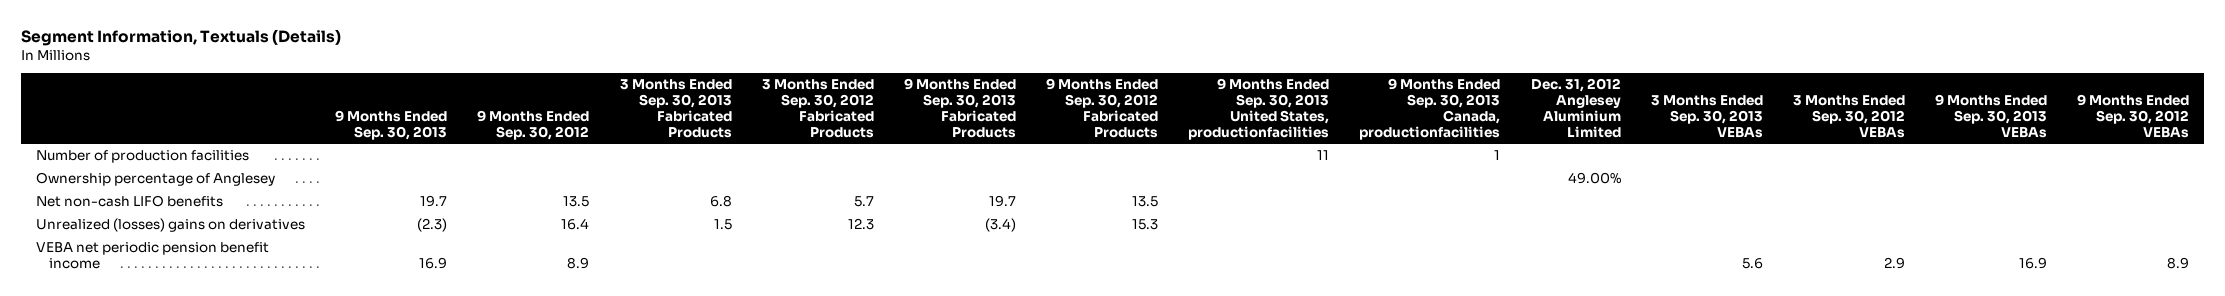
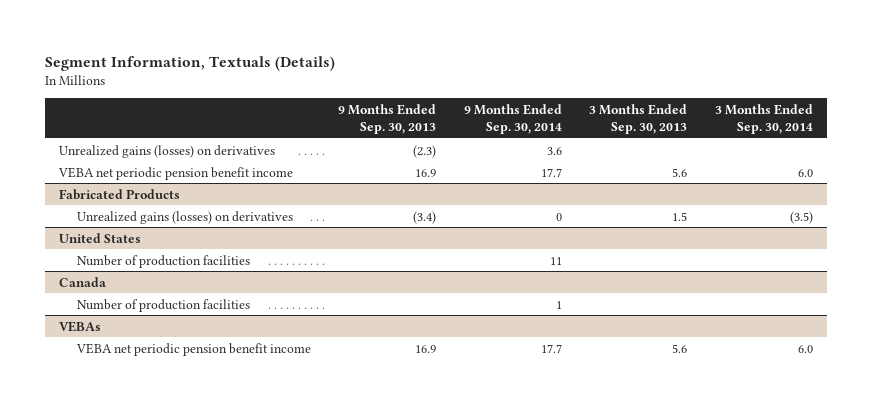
- | 9 Months Ended Sep. 30, 2013 | 9 Months Ended Sep. 30, 2012 | 3 Months Ended Sep. 30, 2013 Fabricated Products | 3 Months Ended Sep. 30, 2012 Fabricated Products | 9 Months Ended Sep. 30, 2013 Fabricated Products | 9 Months Ended Sep. 30, 2012 Fabricated Products | 9 Months Ended Sep. 30, 2013 United States, productionfacilities | 9 Months Ended Sep. 30, 2013 Canada, productionfacilities | Dec. 31, 2012 Anglesey Aluminium Limited | 3 Months Ended Sep. 30, 2013 VEBAs | 3 Months Ended Sep. 30, 2012 VEBAs | 9 Months Ended Sep. 30, 2013 VEBAs | 9 Months Ended Sep. 30, 2012 VEBAs
+ | 9 Months Ended Sep. 30, 2013 | 9 Months Ended Sep. 30, 2014 | 3 Months Ended Sep. 30, 2013 | 3 Months Ended Sep. 30, 2014
+ Unrealized gains (losses) on derivatives | (2.3) | 3.6 | |
+ VEBA net periodic pension benefit income | 16.9 | 17.7 | 5.6 | 6.0
+ Fabricated Products
+ Unrealized gains (losses) on derivatives | (3.4) | 0 | 1.5 | (3.5)
+ United States
- Ownership percentage of Anglesey | | | | | | | | | 49.00% | | | |
- Net non-cash LIFO benefits | 19.7 | 13.5 | 6.8 | 5.7 | 19.7 | 13.5 | | | | | | |
- Unrealized (losses) gains on derivatives | (2.3) | 16.4 | 1.5 | 12.3 | (3.4) | 15.3 | | | | | | |
+ Canada
+ Number of production facilities | | 1 | |
+ VEBAs

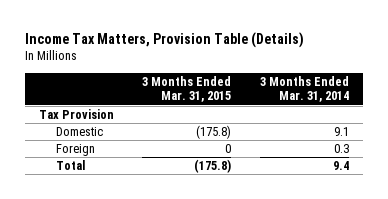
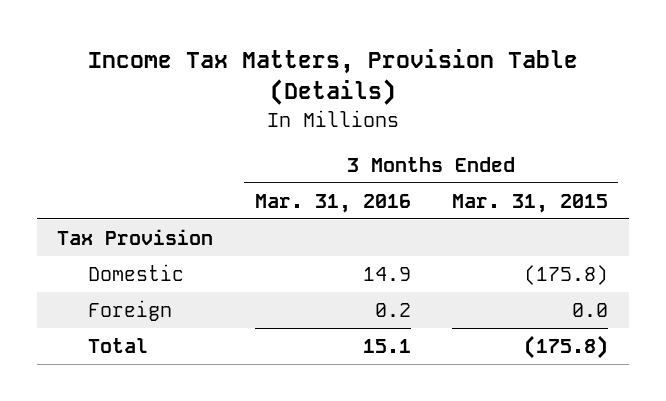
- | 3 Months Ended Mar. 31, 2015 | 3 Months Ended Mar. 31, 2014
+ | 3 Months Ended Mar. 31, 2016 | 3 Months Ended Mar. 31, 2015
- Foreign | 0 | 0.3
+ Foreign | 0.2 | 0.0

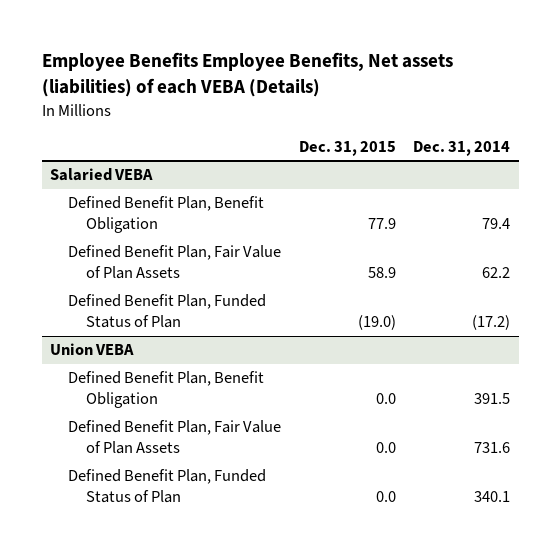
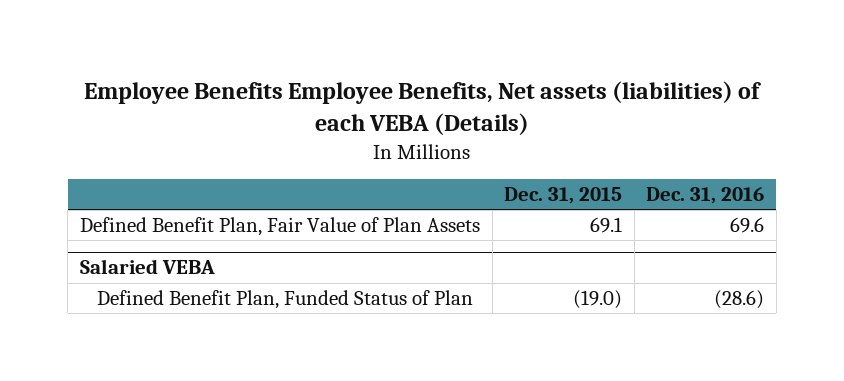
- | Dec. 31, 2015 | Dec. 31, 2014
+ | Dec. 31, 2015 | Dec. 31, 2016
+ Defined Benefit Plan, Fair Value of Plan Assets | 69.1 | 69.6
@ Salaried VEBA
- Defined Benefit Plan, Benefit Obligation | 77.9 | 79.4
- Defined Benefit Plan, Fair Value of Plan Assets | 58.9 | 62.2
- Union VEBA
- Defined Benefit Plan, Benefit Obligation | 0.0 | 391.5
- Defined Benefit Plan, Fair Value of Plan Assets | 0.0 | 731.6
- Defined Benefit Plan, Funded Status of Plan | 0.0 | 340.1

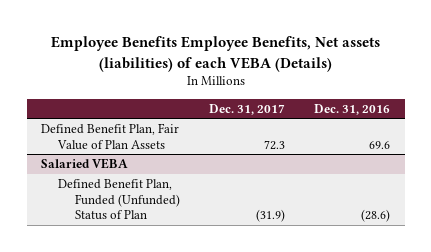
- | Dec. 31, 2015 | Dec. 31, 2016
+ | Dec. 31, 2017 | Dec. 31, 2016
@ Salaried VEBA
- Defined Benefit Plan, Funded Status of Plan | (19.0) | (28.6)
+ Defined Benefit Plan, Funded (Unfunded) Status of Plan | (31.9) | (28.6)

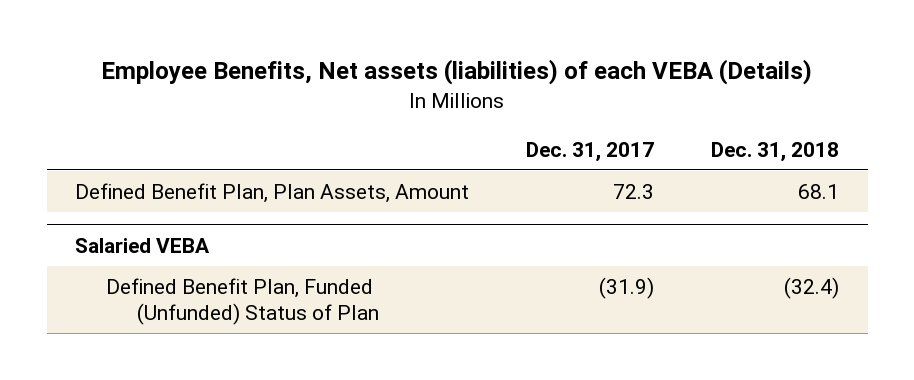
- Employee Benefits Employee Benefits, Net assets (liabilities) of each VEBA (Details)
+ Employee Benefits, Net assets (liabilities) of each VEBA (Details)
- | Dec. 31, 2017 | Dec. 31, 2016
+ | Dec. 31, 2017 | Dec. 31, 2018
- Defined Benefit Plan, Fair Value of Plan Assets | 72.3 | 69.6
+ Defined Benefit Plan, Plan Assets, Amount | 72.3 | 68.1

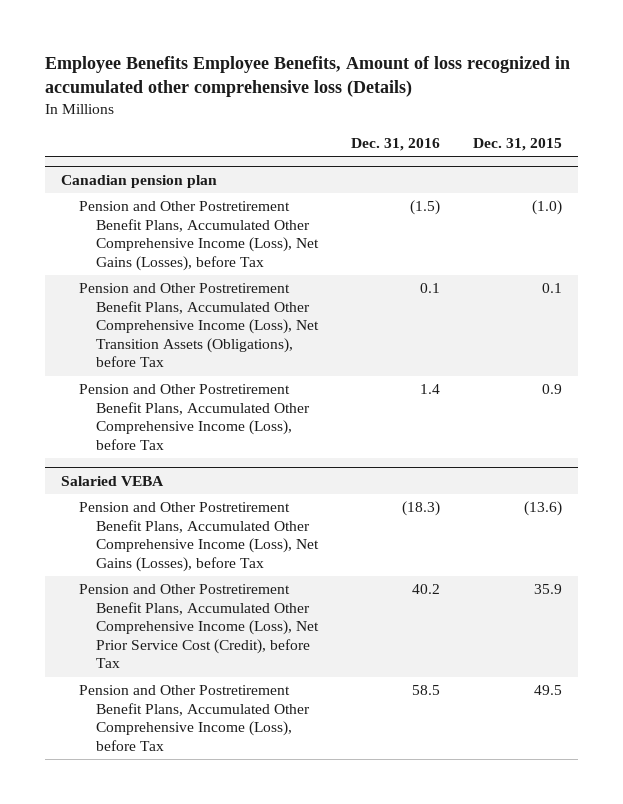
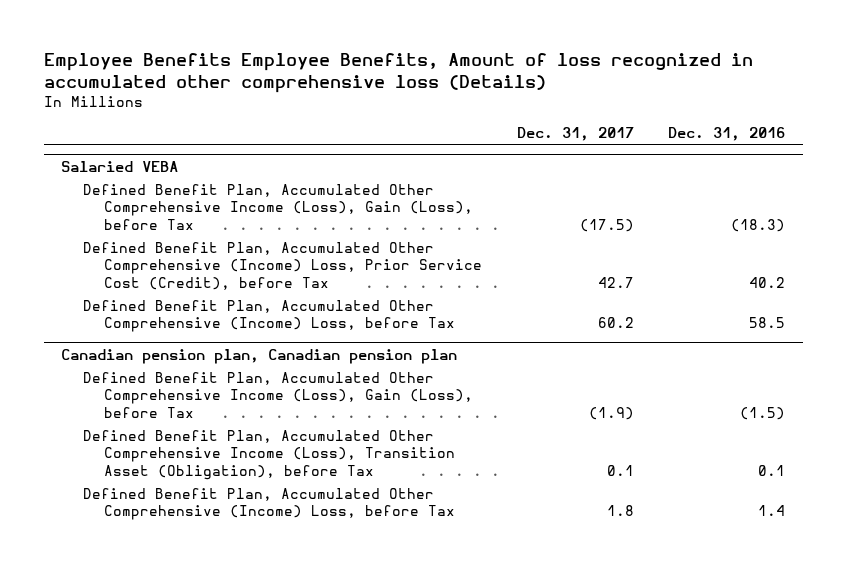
- | Dec. 31, 2016 | Dec. 31, 2015
+ | Dec. 31, 2017 | Dec. 31, 2016
- Canadian pension plan
- Pension and Other Postretirement Benefit Plans, Accumulated Other Comprehensive Income (Loss), Net Gains (Losses), before Tax | (1.5) | (1.0)
- Pension and Other Postretirement Benefit Plans, Accumulated Other Comprehensive Income (Loss), Net Transition Assets (Obligations), before Tax | 0.1 | 0.1
- Pension and Other Postretirement Benefit Plans, Accumulated Other Comprehensive Income (Loss), before Tax | 1.4 | 0.9
@ Salaried VEBA
- Pension and Other Postretirement Benefit Plans, Accumulated Other Comprehensive Income (Loss), Net Gains (Losses), before Tax | (18.3) | (13.6)
- Pension and Other Postretirement Benefit Plans, Accumulated Other Comprehensive Income (Loss), Net Prior Service Cost (Credit), before Tax | 40.2 | 35.9
- Pension and Other Postretirement Benefit Plans, Accumulated Other Comprehensive Income (Loss), before Tax | 58.5 | 49.5
+ Defined Benefit Plan, Accumulated Other Comprehensive Income (Loss), Gain (Loss), before Tax | (17.5) | (18.3)
+ Defined Benefit Plan, Accumulated Other Comprehensive (Income) Loss, Prior Service Cost (Credit), before Tax | 42.7 | 40.2
+ Defined Benefit Plan, Accumulated Other Comprehensive (Income) Loss, before Tax | 60.2 | 58.5
+ Canadian pension plan, Canadian pension plan
+ Defined Benefit Plan, Accumulated Other Comprehensive Income (Loss), Gain (Loss), before Tax | (1.9) | (1.5)
+ Defined Benefit Plan, Accumulated Other Comprehensive Income (Loss), Transition Asset (Obligation), before Tax | 0.1 | 0.1
+ Defined Benefit Plan, Accumulated Other Comprehensive (Income) Loss, before Tax | 1.8 | 1.4

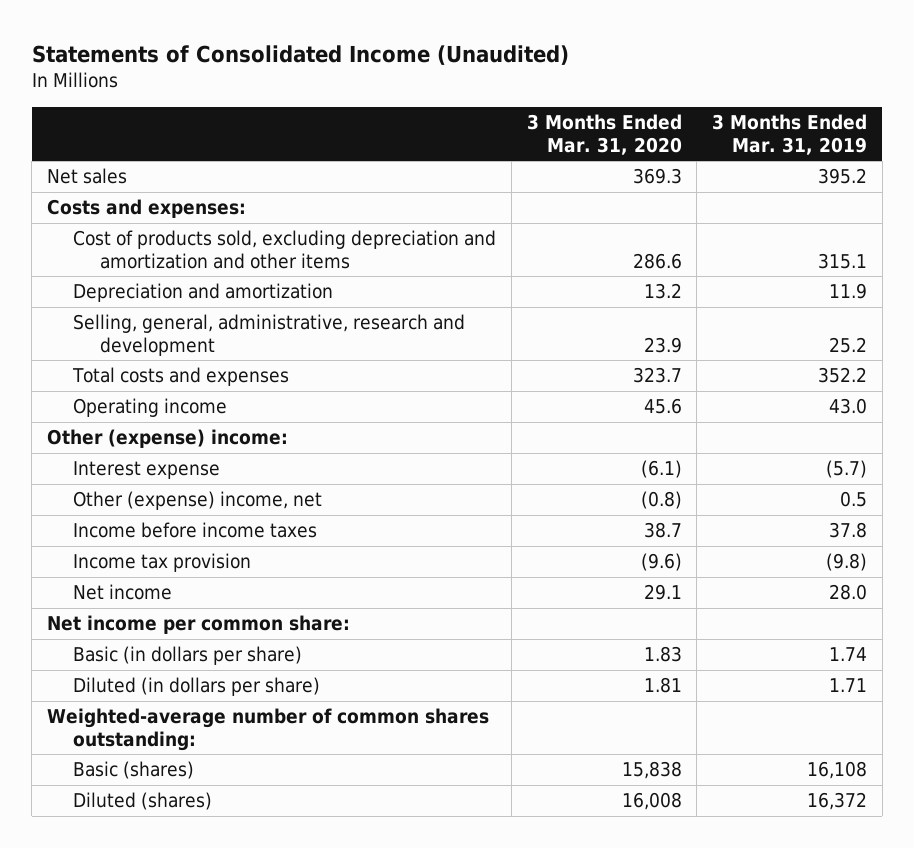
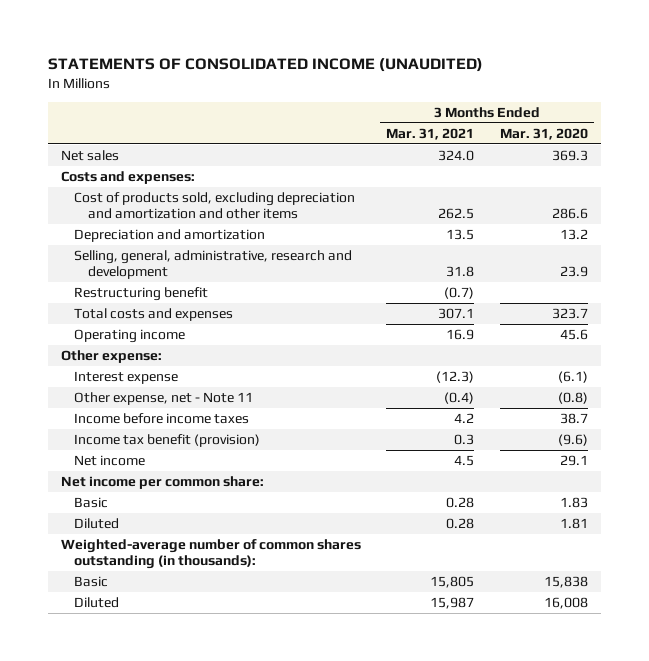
- Statements of Consolidated Income (Unaudited)
+ STATEMENTS OF CONSOLIDATED INCOME (UNAUDITED)
- | 3 Months Ended Mar. 31, 2020 | 3 Months Ended Mar. 31, 2019
+ | 3 Months Ended Mar. 31, 2021 | 3 Months Ended Mar. 31, 2020
+ Restructuring benefit | (0.7) |
- Other (expense) income:
+ Other expense:
- Other (expense) income, net | (0.8) | 0.5
+ Other expense, net - Note 11 | (0.4) | (0.8)
- Income tax provision | (9.6) | (9.8)
+ Income tax benefit (provision) | 0.3 | (9.6)
- Basic (in dollars per share) | 1.83 | 1.74
- Diluted (in dollars per share) | 1.81 | 1.71
- Weighted-average number of common shares outstanding:
- Basic (shares) | 15,838 | 16,108
- Diluted (shares) | 16,008 | 16,372
+ Basic | 0.28 | 1.83
+ Diluted | 0.28 | 1.81
+ Weighted-average number of common shares outstanding (in thousands):
+ Basic | 15,805 | 15,838
+ Diluted | 15,987 | 16,008

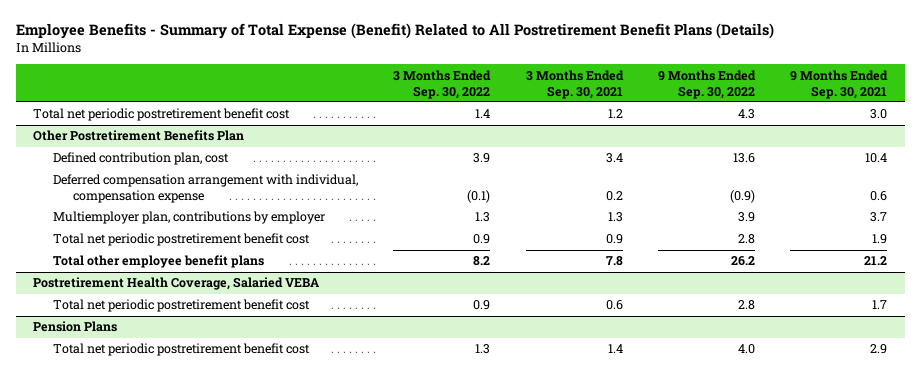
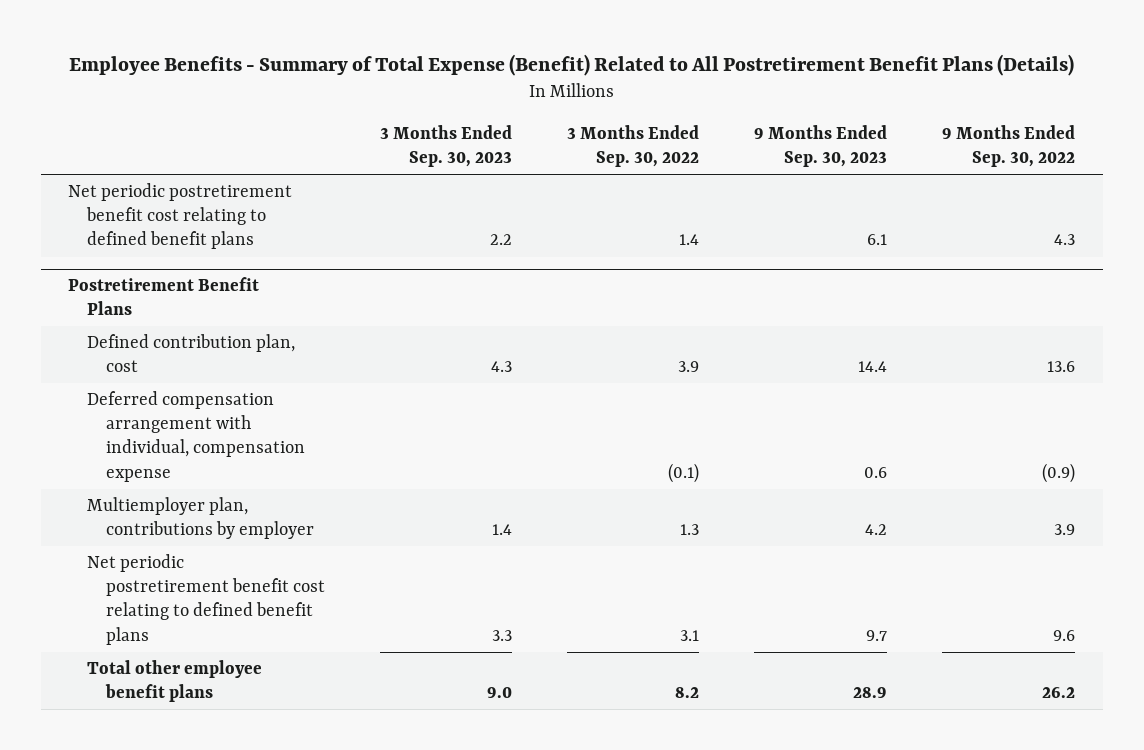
- | 3 Months Ended Sep. 30, 2022 | 3 Months Ended Sep. 30, 2021 | 9 Months Ended Sep. 30, 2022 | 9 Months Ended Sep. 30, 2021
+ | 3 Months Ended Sep. 30, 2023 | 3 Months Ended Sep. 30, 2022 | 9 Months Ended Sep. 30, 2023 | 9 Months Ended Sep. 30, 2022
- Total net periodic postretirement benefit cost | 1.4 | 1.2 | 4.3 | 3.0
- Other Postretirement Benefits Plan
+ Net periodic postretirement benefit cost relating to defined benefit plans | 2.2 | 1.4 | 6.1 | 4.3
+ Postretirement Benefit Plans
- Total net periodic postretirement benefit cost | 0.9 | 0.9 | 2.8 | 1.9
+ Net periodic postretirement benefit cost relating to defined benefit plans | 3.3 | 3.1 | 9.7 | 9.6
- Postretirement Health Coverage, Salaried VEBA
- Total net periodic postretirement benefit cost | 0.9 | 0.6 | 2.8 | 1.7
- Pension Plans
- Total net periodic postretirement benefit cost | 1.3 | 1.4 | 4.0 | 2.9

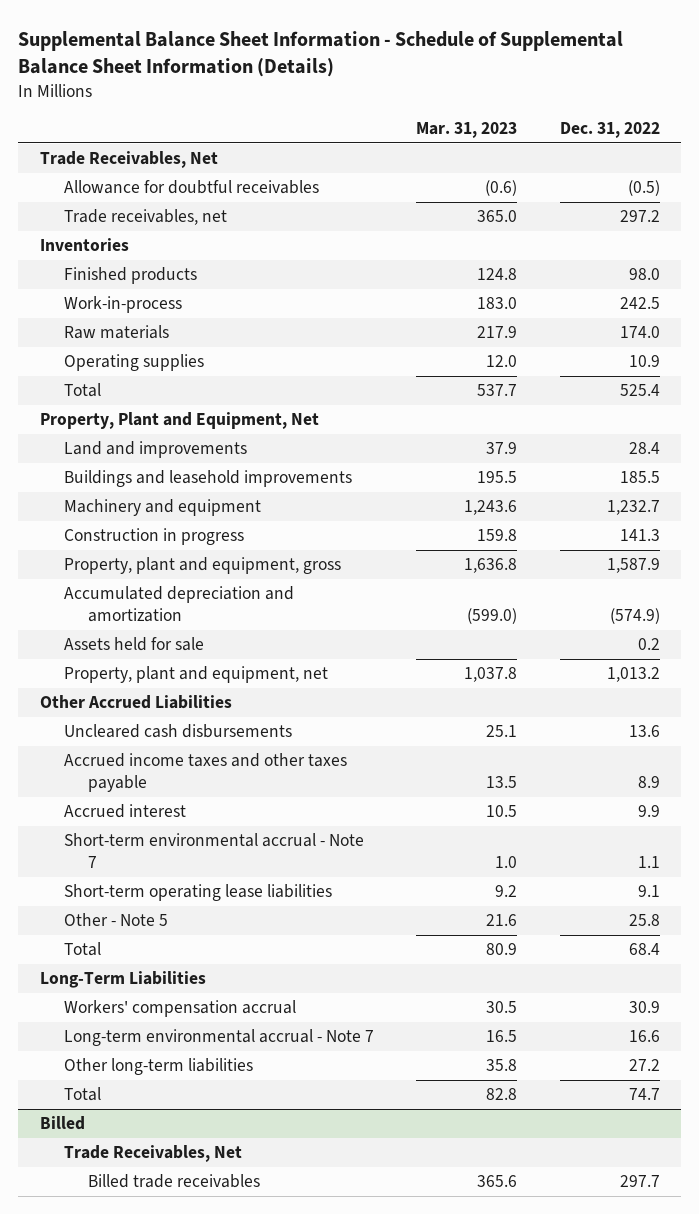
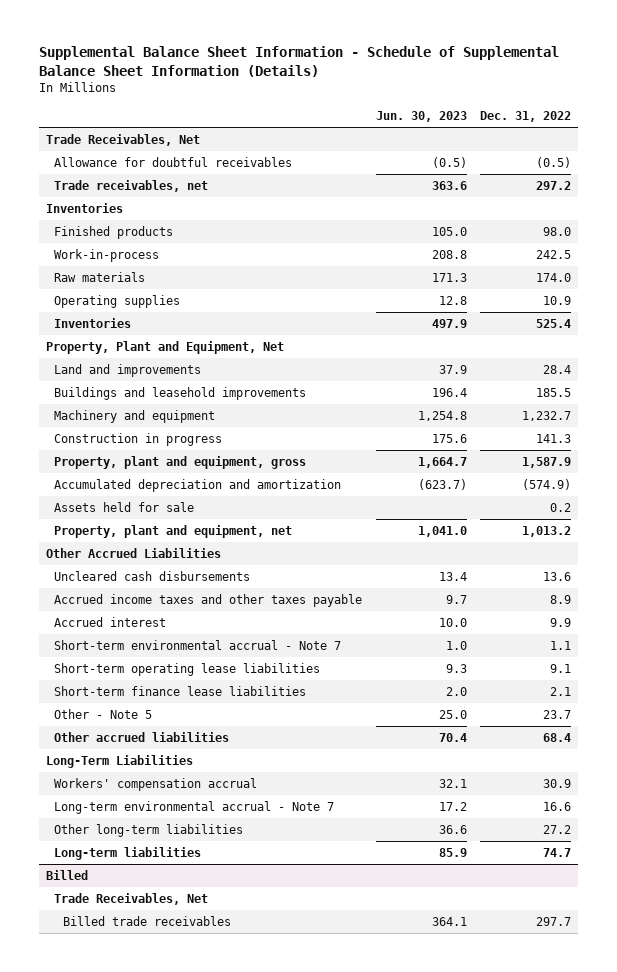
- | Mar. 31, 2023 | Dec. 31, 2022
+ | Jun. 30, 2023 | Dec. 31, 2022
- Total | 537.7 | 525.4
+ Inventories | 497.9 | 525.4
- Other - Note 5 | 21.6 | 25.8
- Total | 80.9 | 68.4
+ Short-term finance lease liabilities | 2.0 | 2.1
+ Other - Note 5 | 25.0 | 23.7
+ Other accrued liabilities | 70.4 | 68.4
- Total | 82.8 | 74.7
+ Long-term liabilities | 85.9 | 74.7

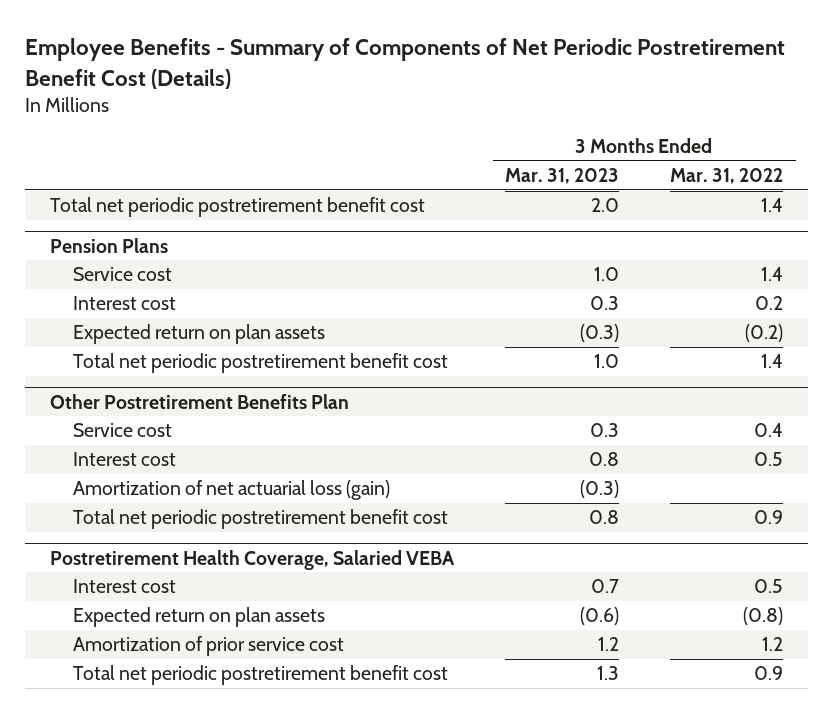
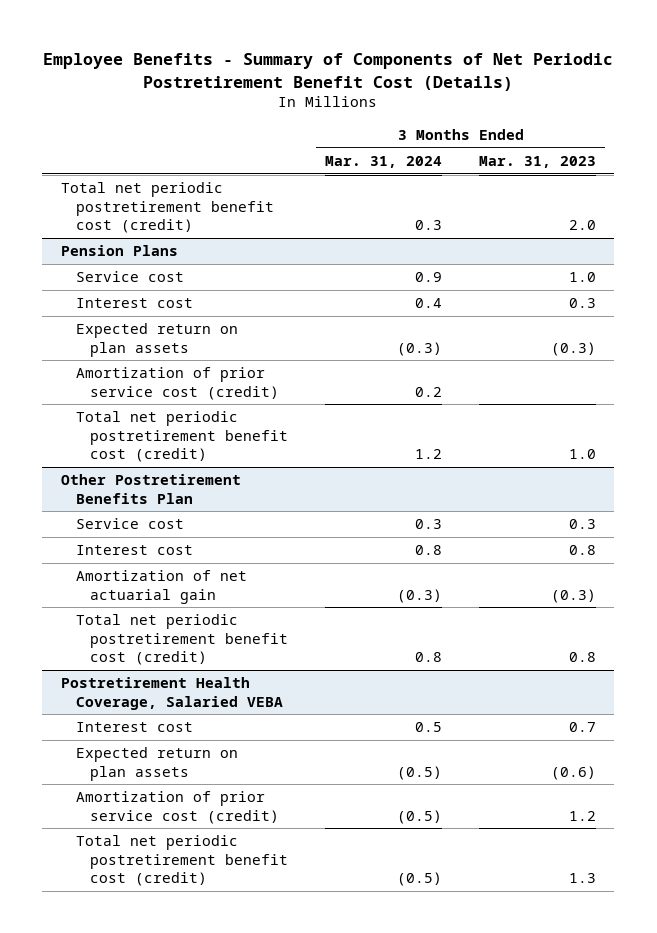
- | 3 Months Ended Mar. 31, 2023 | 3 Months Ended Mar. 31, 2022
+ | 3 Months Ended Mar. 31, 2024 | 3 Months Ended Mar. 31, 2023
- Total net periodic postretirement benefit cost | 2.0 | 1.4
+ Total net periodic postretirement benefit cost (credit) | 0.3 | 2.0
@ Pension Plans
- Total net periodic postretirement benefit cost | 1.0 | 1.4
+ Amortization of prior service cost (credit) | 0.2 |
+ Total net periodic postretirement benefit cost (credit) | 1.2 | 1.0
@ Other Postretirement Benefits Plan
- Amortization of net actuarial loss (gain) | (0.3) |
- Total net periodic postretirement benefit cost | 0.8 | 0.9
+ Amortization of net actuarial gain | (0.3) | (0.3)
+ Total net periodic postretirement benefit cost (credit) | 0.8 | 0.8
@ Postretirement Health Coverage, Salaried VEBA
- Amortization of prior service cost | 1.2 | 1.2
- Total net periodic postretirement benefit cost | 1.3 | 0.9
+ Amortization of prior service cost (credit) | (0.5) | 1.2
+ Total net periodic postretirement benefit cost (credit) | (0.5) | 1.3

